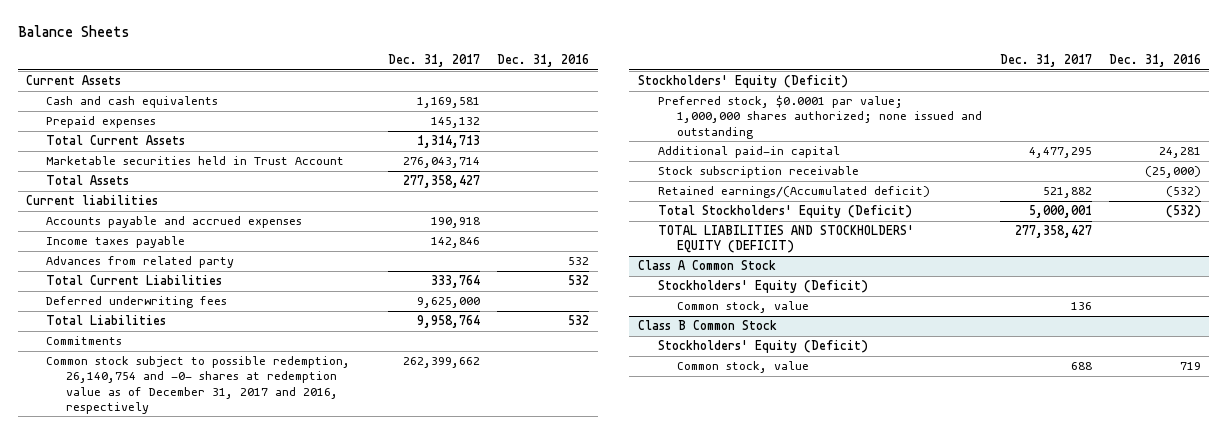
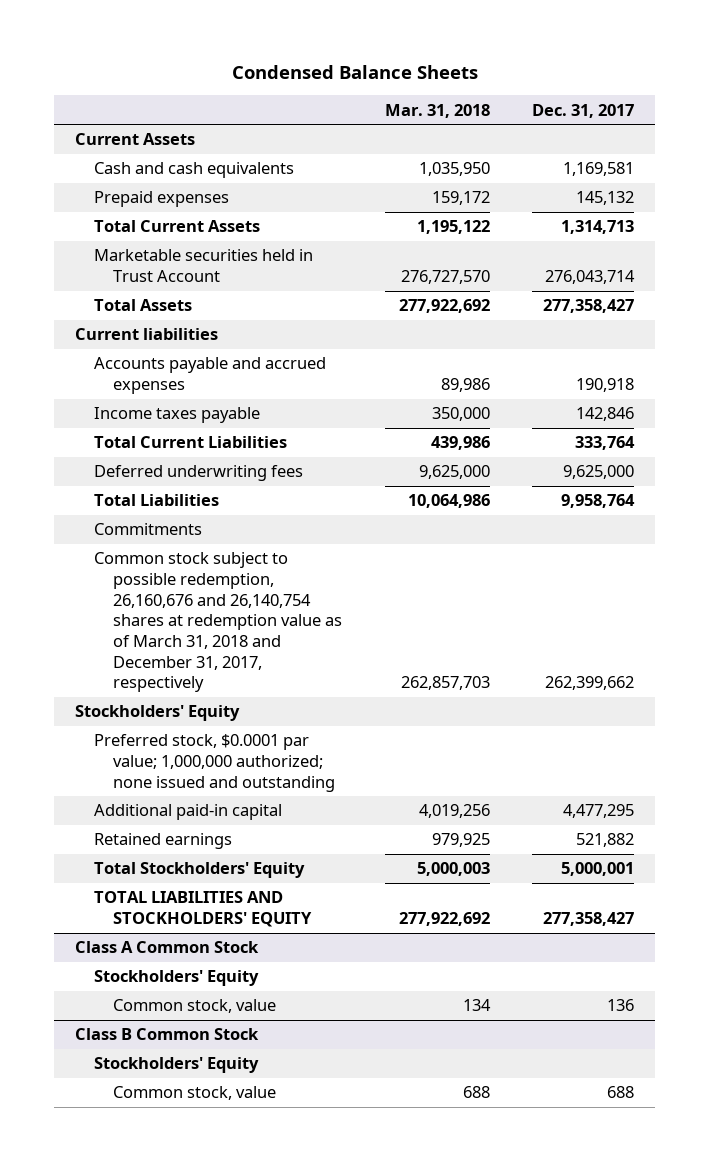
- Balance Sheets
+ Condensed Balance Sheets
- | Dec. 31, 2017 | Dec. 31, 2016
+ | Mar. 31, 2018 | Dec. 31, 2017
- Advances from related party | | 532
- Common stock subject to possible redemption, 26,140,754 and -0- shares at redemption value as of December 31, 2017 and 2016, respectively | 262,399,662 |
- Stockholders' Equity (Deficit)
- Preferred stock, $0.0001 par value; 1,000,000 shares authorized; none issued and outstanding
+ Common stock subject to possible redemption, 26,160,676 and 26,140,754 shares at redemption value as of March 31, 2018 and December 31, 2017, respectively | 262,857,703 | 262,399,662
+ Stockholders' Equity
+ Preferred stock, $0.0001 par value; 1,000,000 authorized; none issued and outstanding
- Stock subscription receivable | | (25,000)
- Retained earnings/(Accumulated deficit) | 521,882 | (532)
- Total Stockholders' Equity (Deficit) | 5,000,001 | (532)
- TOTAL LIABILITIES AND STOCKHOLDERS' EQUITY (DEFICIT) | 277,358,427 |
+ Retained earnings | 979,925 | 521,882
+ Total Stockholders' Equity | 5,000,003 | 5,000,001
+ TOTAL LIABILITIES AND STOCKHOLDERS' EQUITY | 277,922,692 | 277,358,427
@ Class A Common Stock
- Stockholders' Equity (Deficit)
+ Stockholders' Equity
@ Class B Common Stock
- Stockholders' Equity (Deficit)
+ Stockholders' Equity

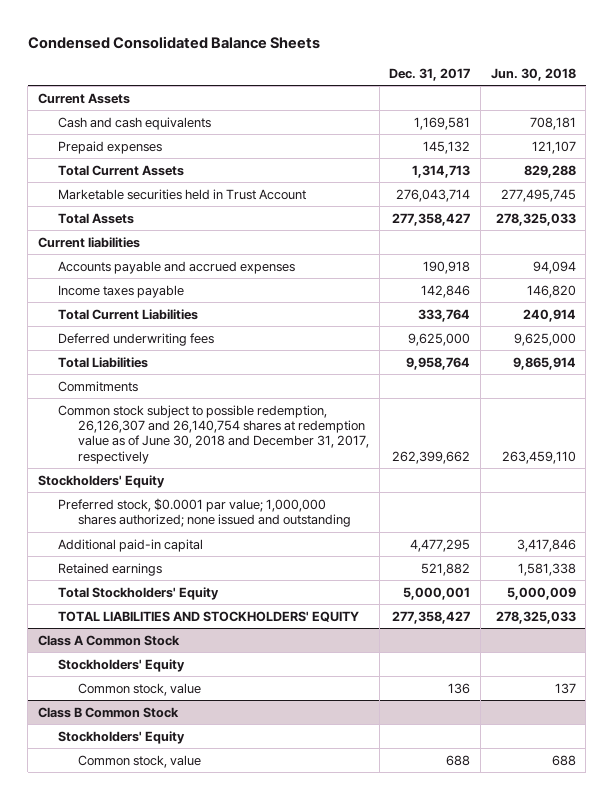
- Condensed Balance Sheets
+ Condensed Consolidated Balance Sheets
- | Mar. 31, 2018 | Dec. 31, 2017
+ | Dec. 31, 2017 | Jun. 30, 2018
- Common stock subject to possible redemption, 26,160,676 and 26,140,754 shares at redemption value as of March 31, 2018 and December 31, 2017, respectively | 262,857,703 | 262,399,662
+ Common stock subject to possible redemption, 26,126,307 and 26,140,754 shares at redemption value as of June 30, 2018 and December 31, 2017, respectively | 262,399,662 | 263,459,110
- Preferred stock, $0.0001 par value; 1,000,000 authorized; none issued and outstanding
+ Preferred stock, $0.0001 par value; 1,000,000 shares authorized; none issued and outstanding

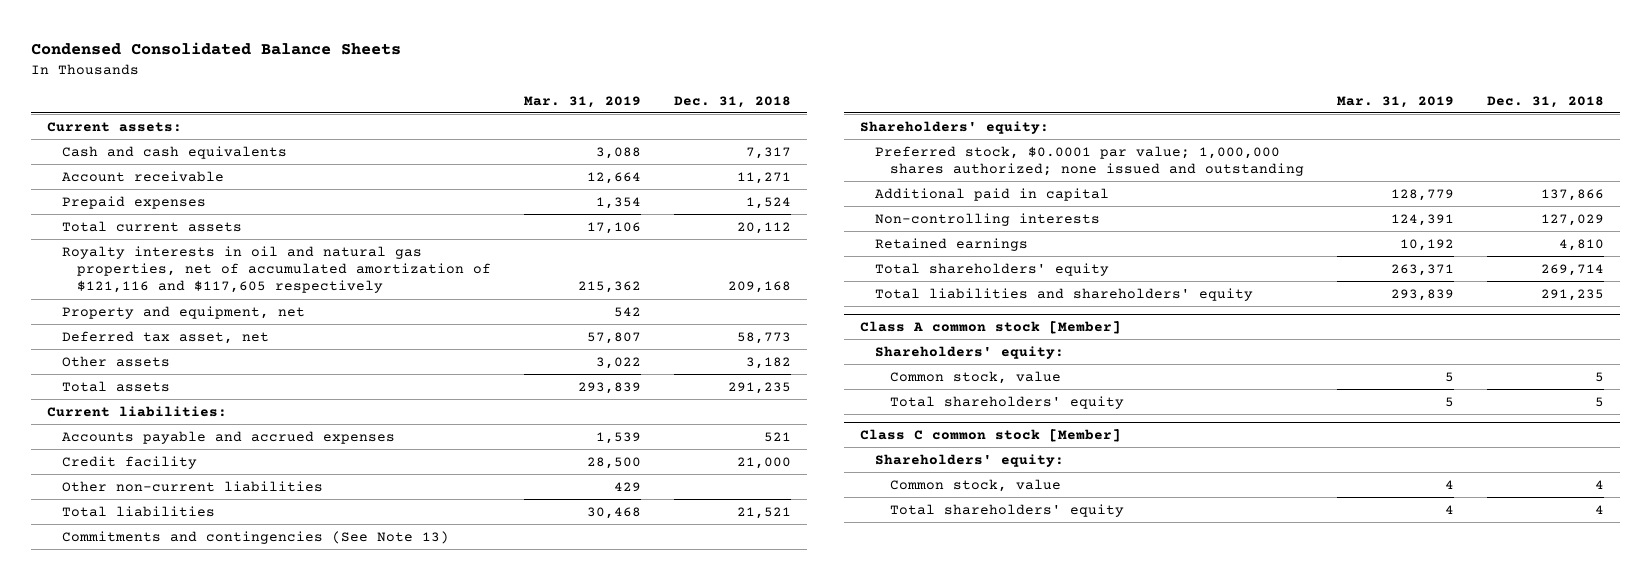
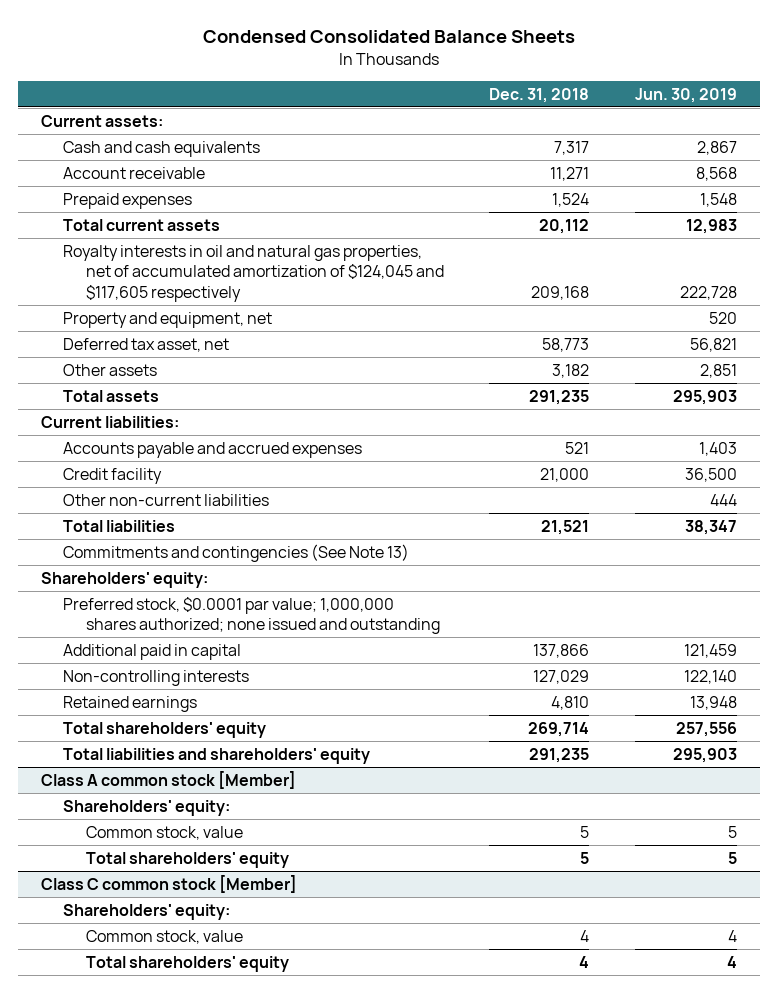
- | Mar. 31, 2019 | Dec. 31, 2018
+ | Dec. 31, 2018 | Jun. 30, 2019
- Royalty interests in oil and natural gas properties, net of accumulated amortization of $121,116 and $117,605 respectively | 215,362 | 209,168
+ Royalty interests in oil and natural gas properties, net of accumulated amortization of $124,045 and $117,605 respectively | 209,168 | 222,728

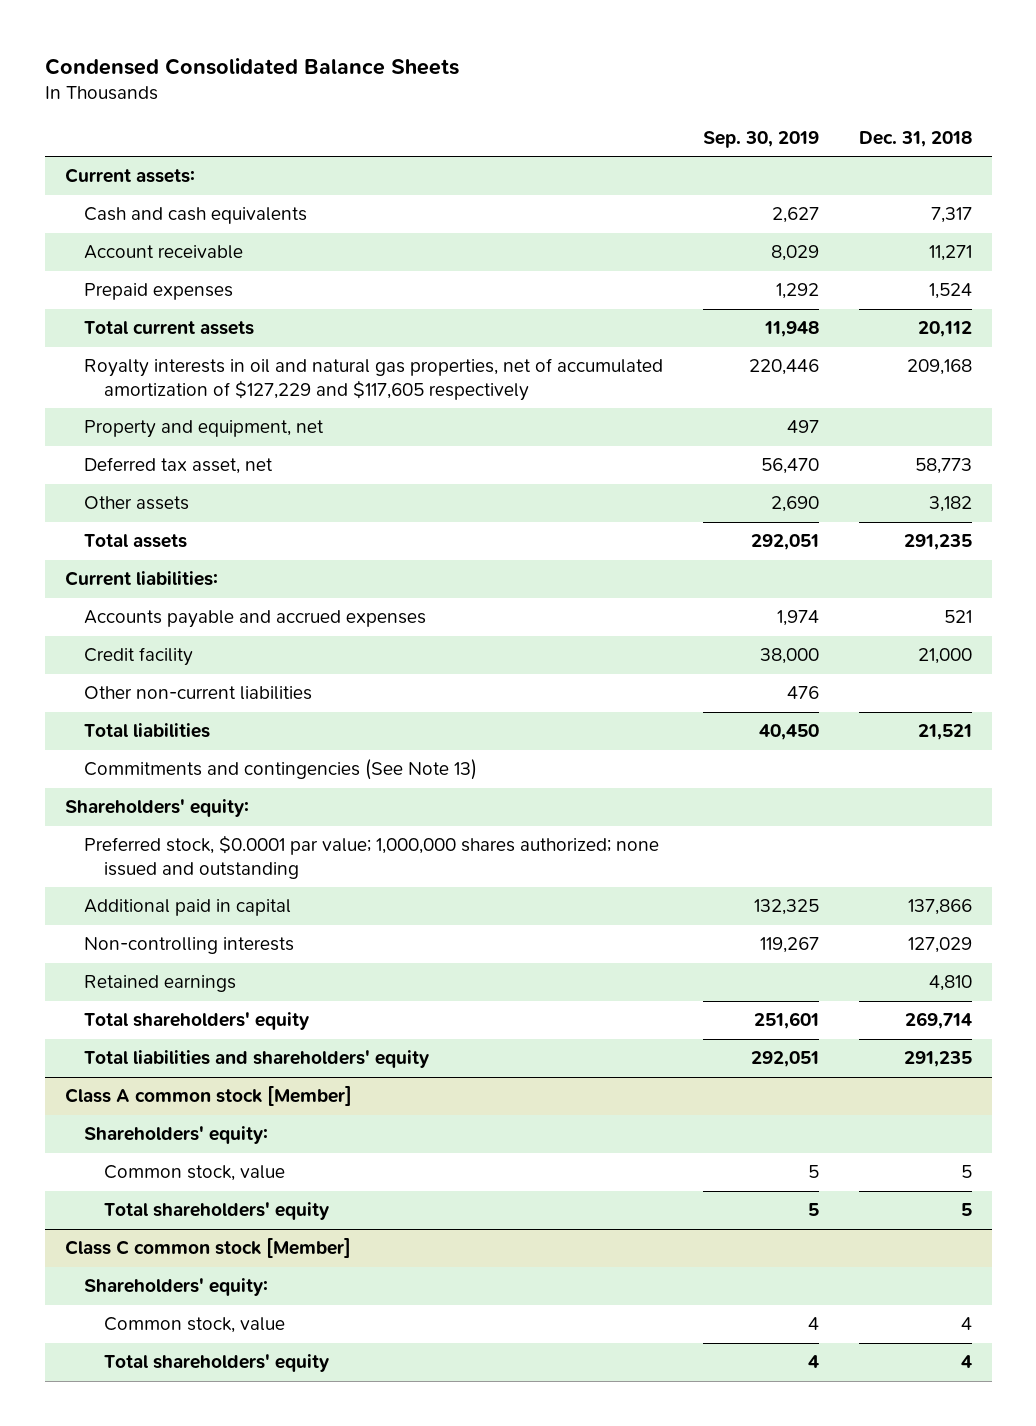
- | Dec. 31, 2018 | Jun. 30, 2019
+ | Sep. 30, 2019 | Dec. 31, 2018
- Royalty interests in oil and natural gas properties, net of accumulated amortization of $124,045 and $117,605 respectively | 209,168 | 222,728
+ Royalty interests in oil and natural gas properties, net of accumulated amortization of $127,229 and $117,605 respectively | 220,446 | 209,168

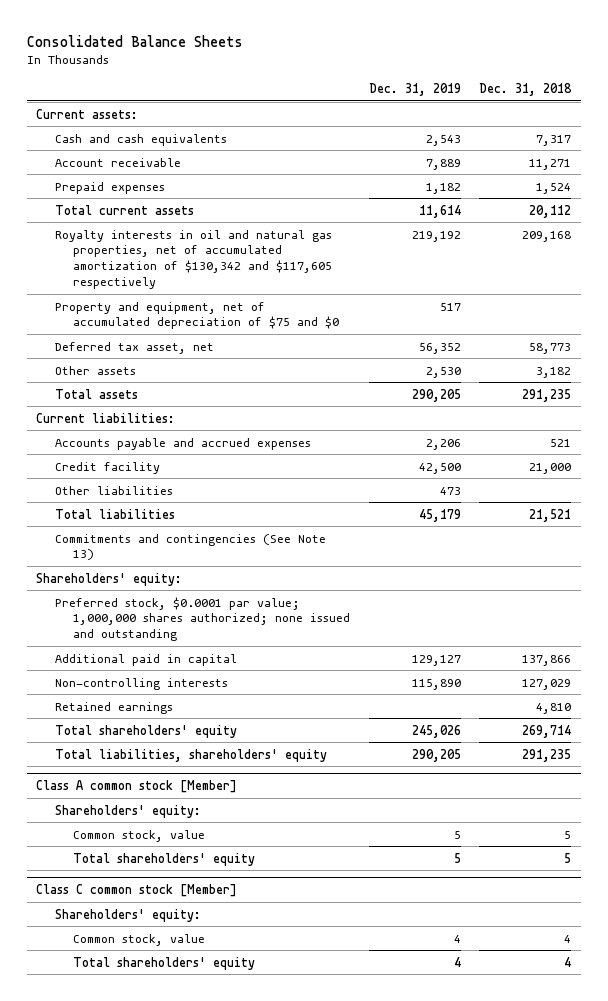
- Condensed Consolidated Balance Sheets
+ Consolidated Balance Sheets
- | Sep. 30, 2019 | Dec. 31, 2018
+ | Dec. 31, 2019 | Dec. 31, 2018
- Royalty interests in oil and natural gas properties, net of accumulated amortization of $127,229 and $117,605 respectively | 220,446 | 209,168
- Property and equipment, net | 497 |
+ Royalty interests in oil and natural gas properties, net of accumulated amortization of $130,342 and $117,605 respectively | 219,192 | 209,168
+ Property and equipment, net of accumulated depreciation of $75 and $0 | 517 |
- Other non-current liabilities | 476 |
+ Other liabilities | 473 |
- Total liabilities and shareholders' equity | 292,051 | 291,235
+ Total liabilities, shareholders' equity | 290,205 | 291,235

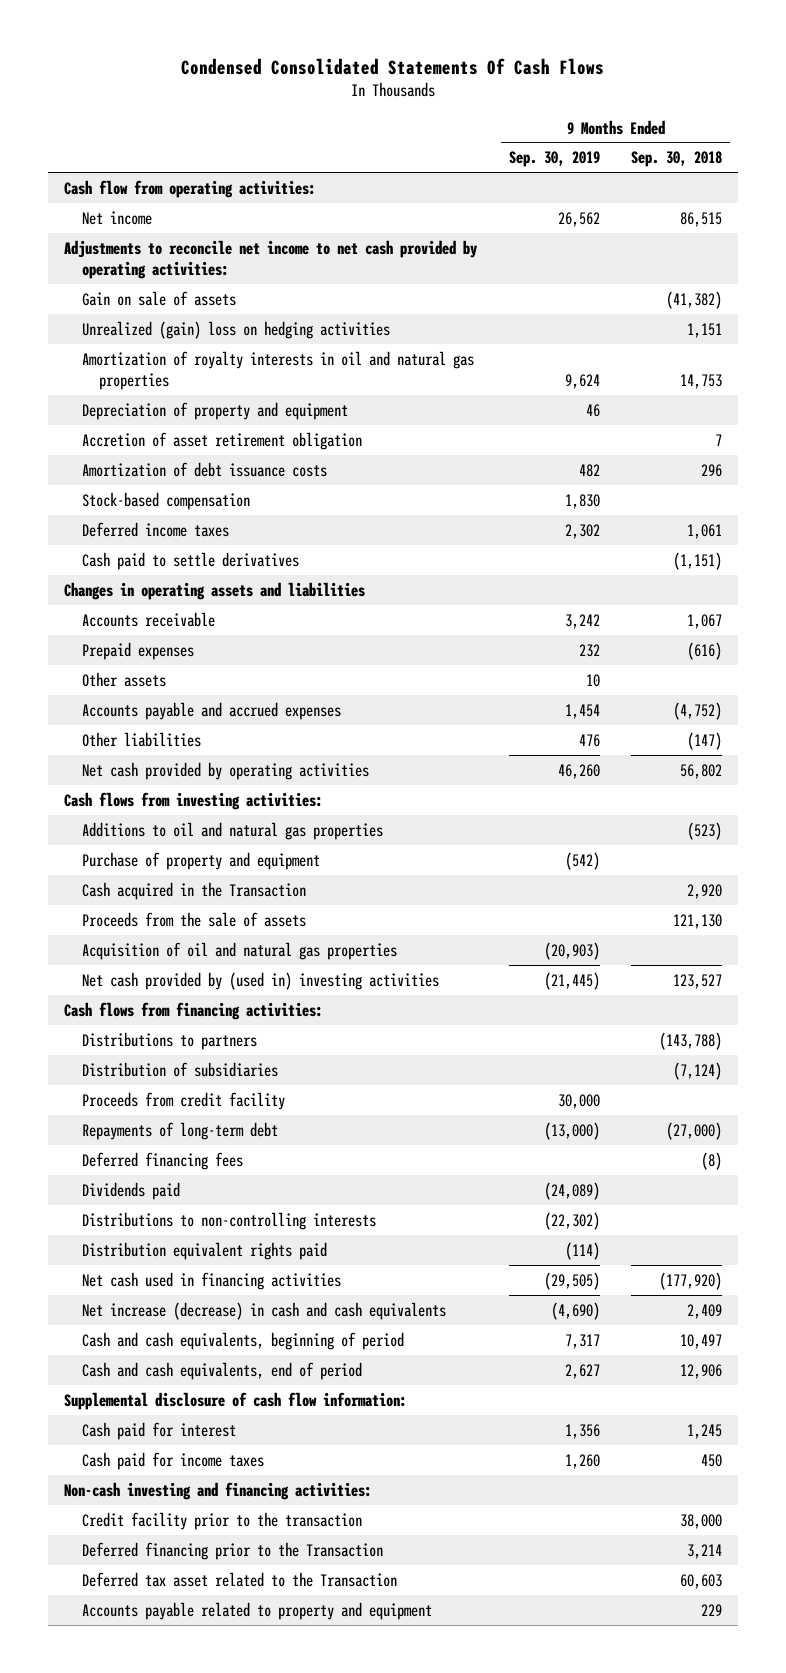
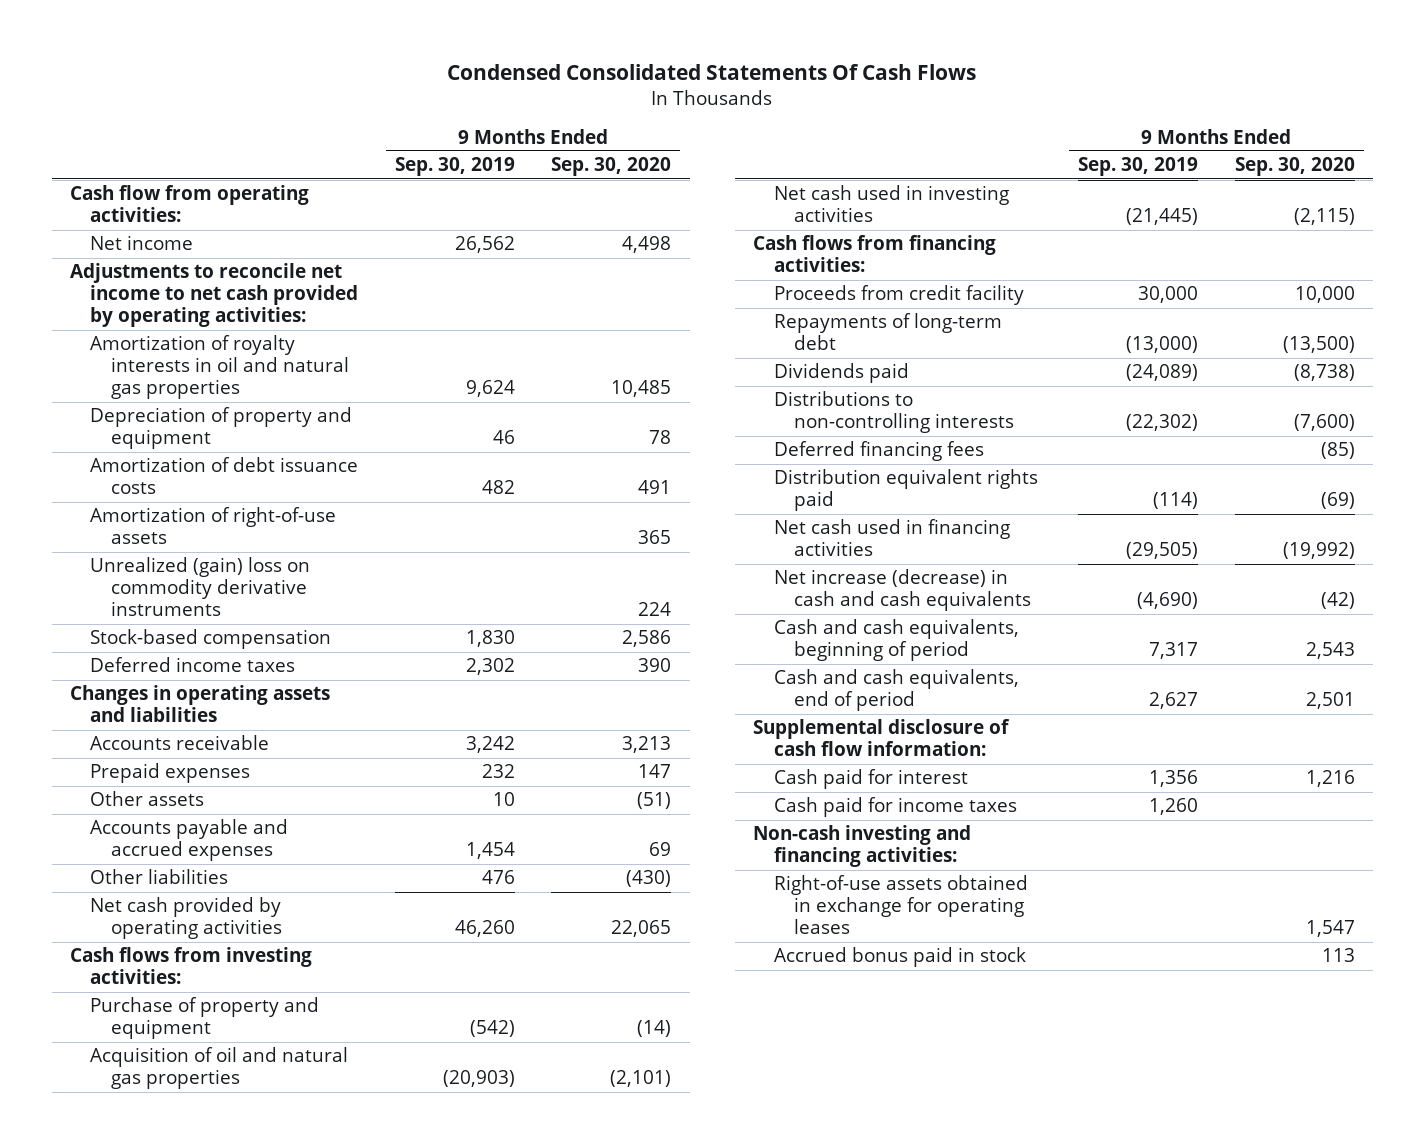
- | 9 Months Ended Sep. 30, 2019 | 9 Months Ended Sep. 30, 2018
+ | 9 Months Ended Sep. 30, 2019 | 9 Months Ended Sep. 30, 2020
- Gain on sale of assets | | (41,382)
- Unrealized (gain) loss on hedging activities | | 1,151
- Accretion of asset retirement obligation | | 7
+ Amortization of right-of-use assets | | 365
+ Unrealized (gain) loss on commodity derivative instruments | | 224
- Cash paid to settle derivatives | | (1,151)
- Additions to oil and natural gas properties | | (523)
- Cash acquired in the Transaction | | 2,920
- Proceeds from the sale of assets | | 121,130
- Net cash provided by (used in) investing activities | (21,445) | 123,527
+ Net cash used in investing activities | (21,445) | (2,115)
- Distributions to partners | | (143,788)
- Distribution of subsidiaries | | (7,124)
moved down: Deferred financing fees | | (85)
- Credit facility prior to the transaction | | 38,000
- Deferred financing prior to the Transaction | | 3,214
- Deferred tax asset related to the Transaction | | 60,603
- Accounts payable related to property and equipment | | 229
+ Right-of-use assets obtained in exchange for operating leases | | 1,547
+ Accrued bonus paid in stock | | 113

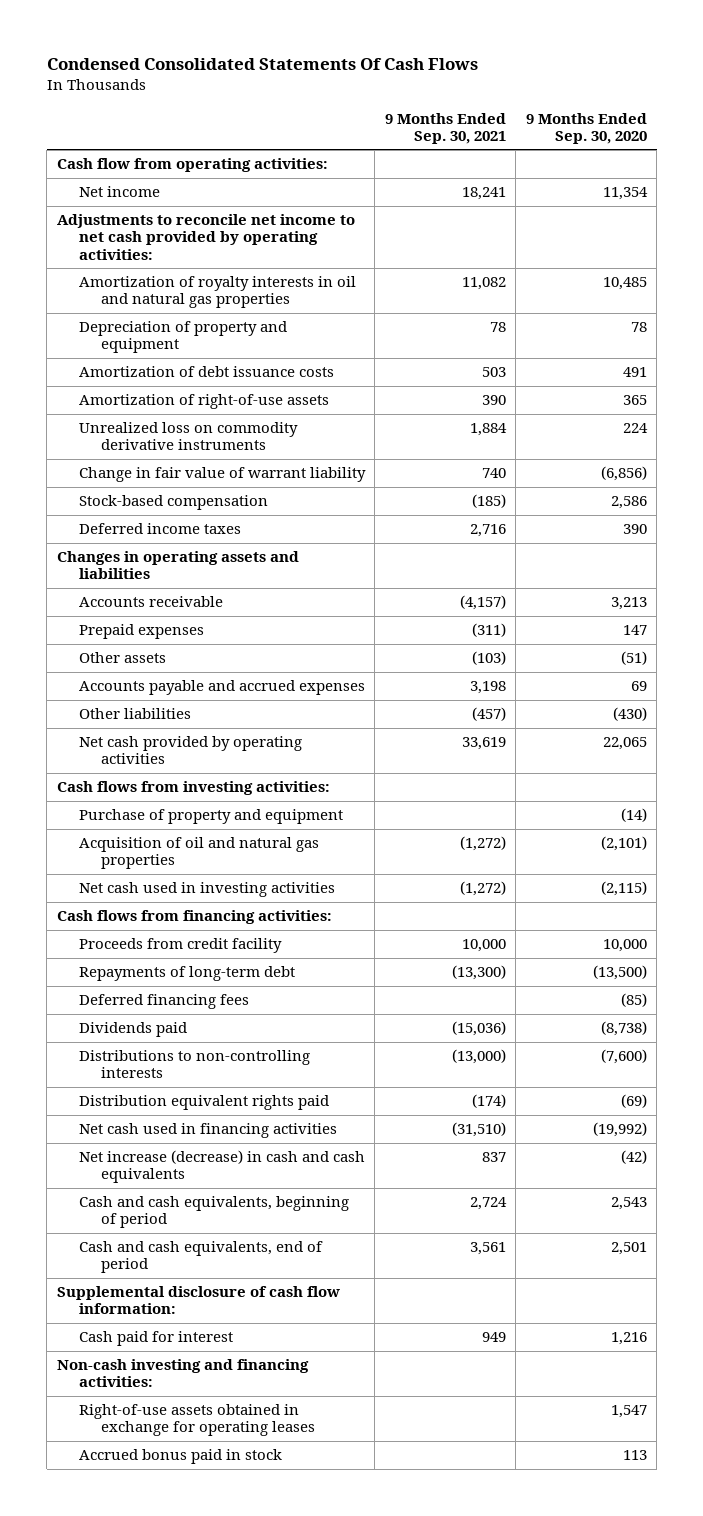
- | 9 Months Ended Sep. 30, 2019 | 9 Months Ended Sep. 30, 2020
+ | 9 Months Ended Sep. 30, 2021 | 9 Months Ended Sep. 30, 2020
- Net income | 26,562 | 4,498
+ Net income | 18,241 | 11,354
- Unrealized (gain) loss on commodity derivative instruments | | 224
+ Unrealized loss on commodity derivative instruments | 1,884 | 224
+ Change in fair value of warrant liability | 740 | (6,856)
moved up: Deferred financing fees | | (85)
- Cash paid for income taxes | 1,260 |

